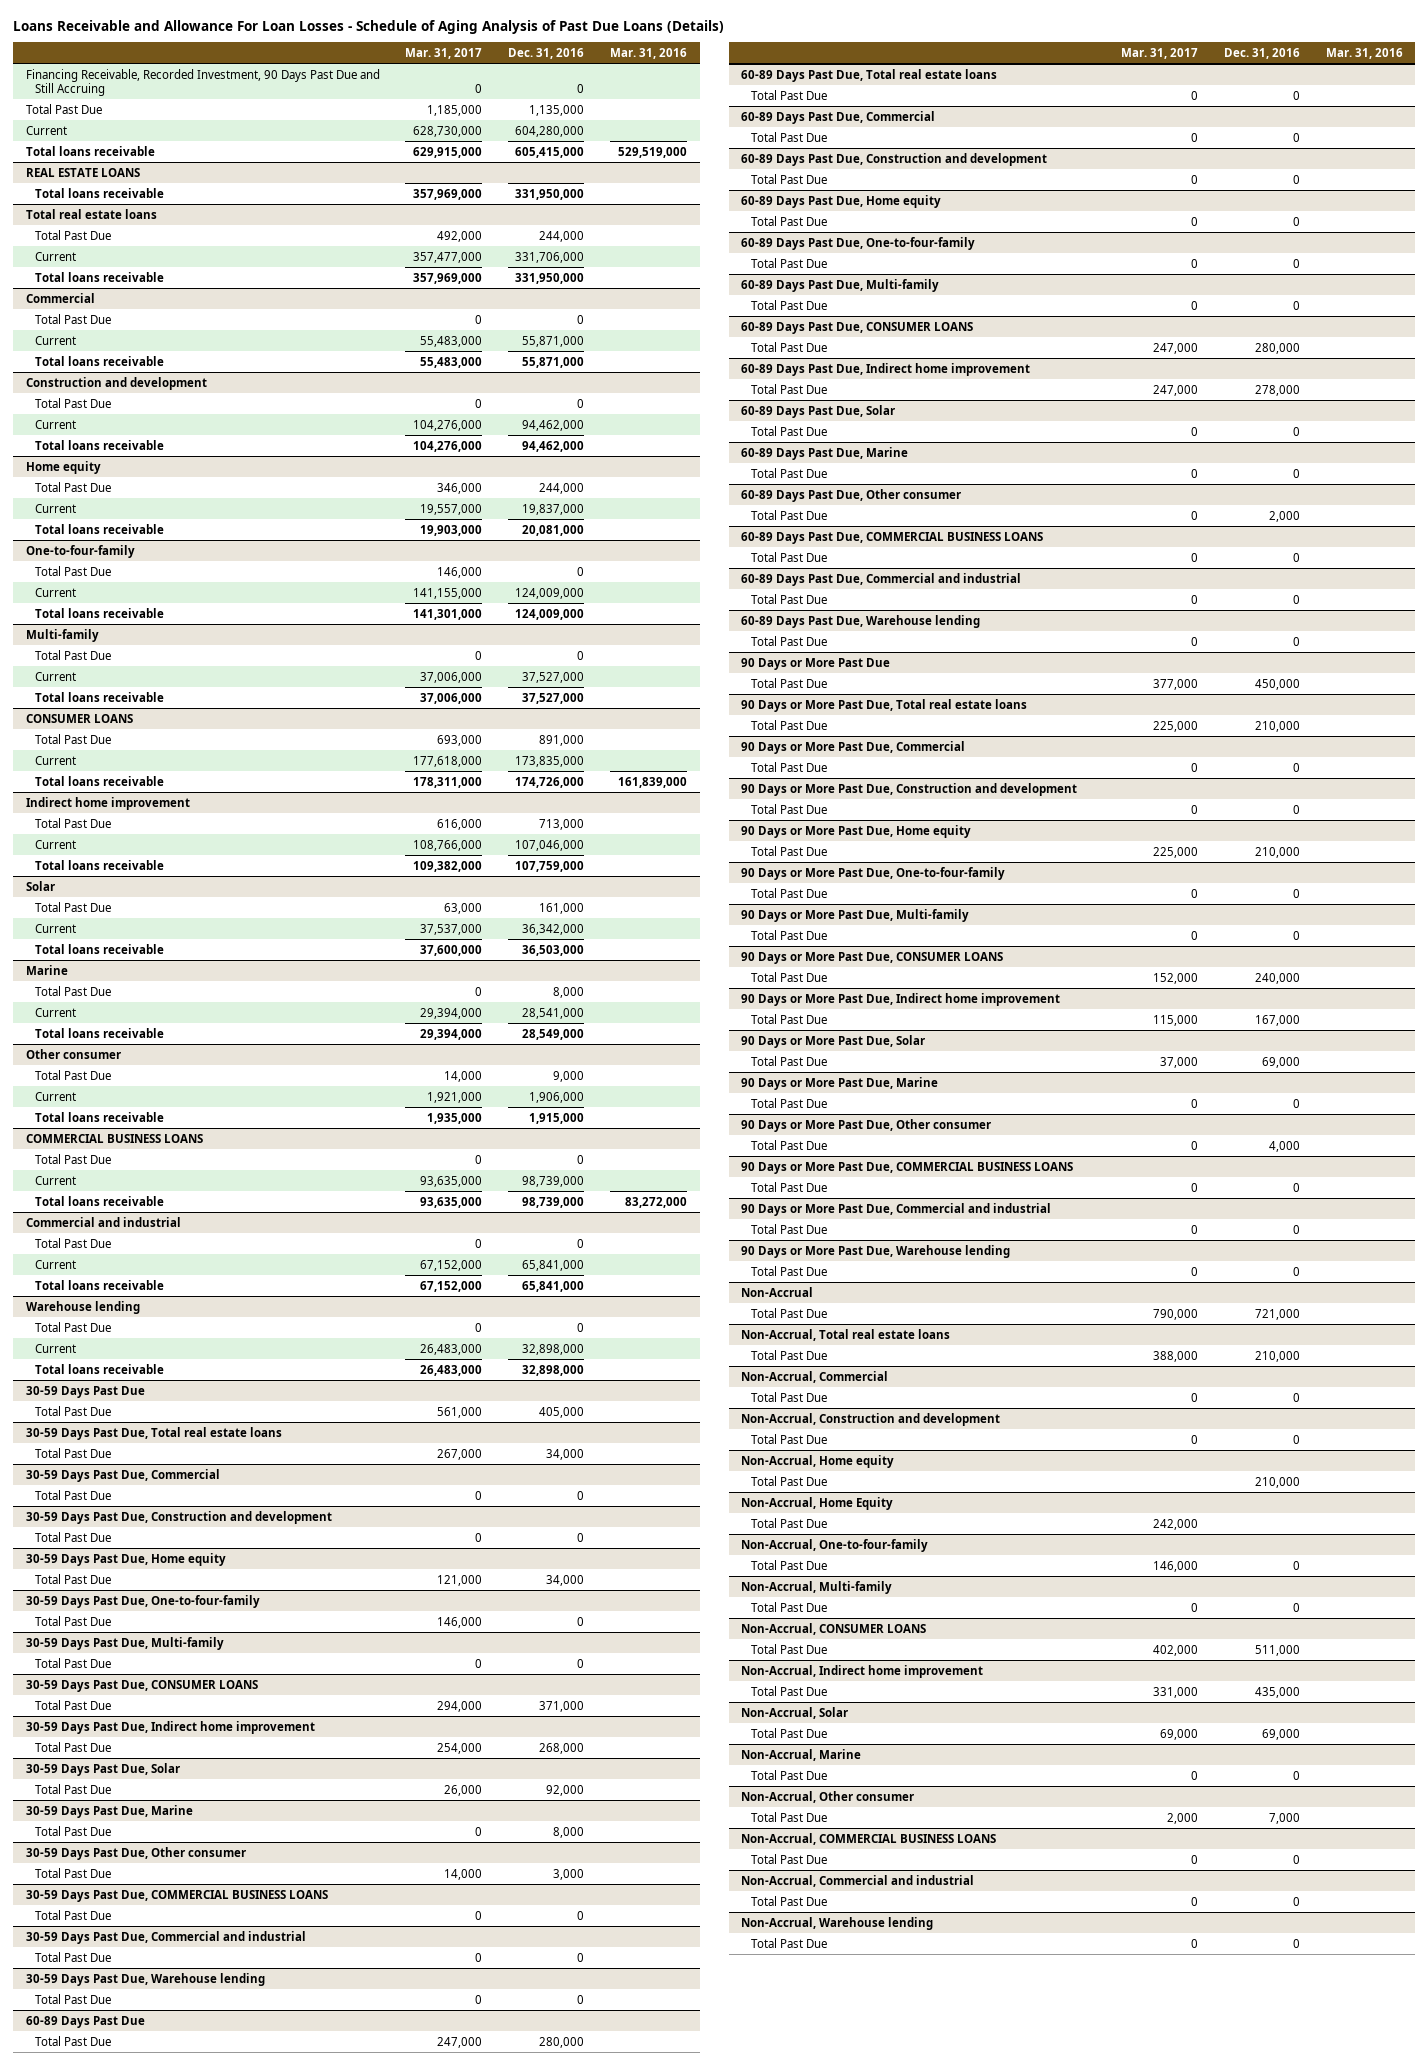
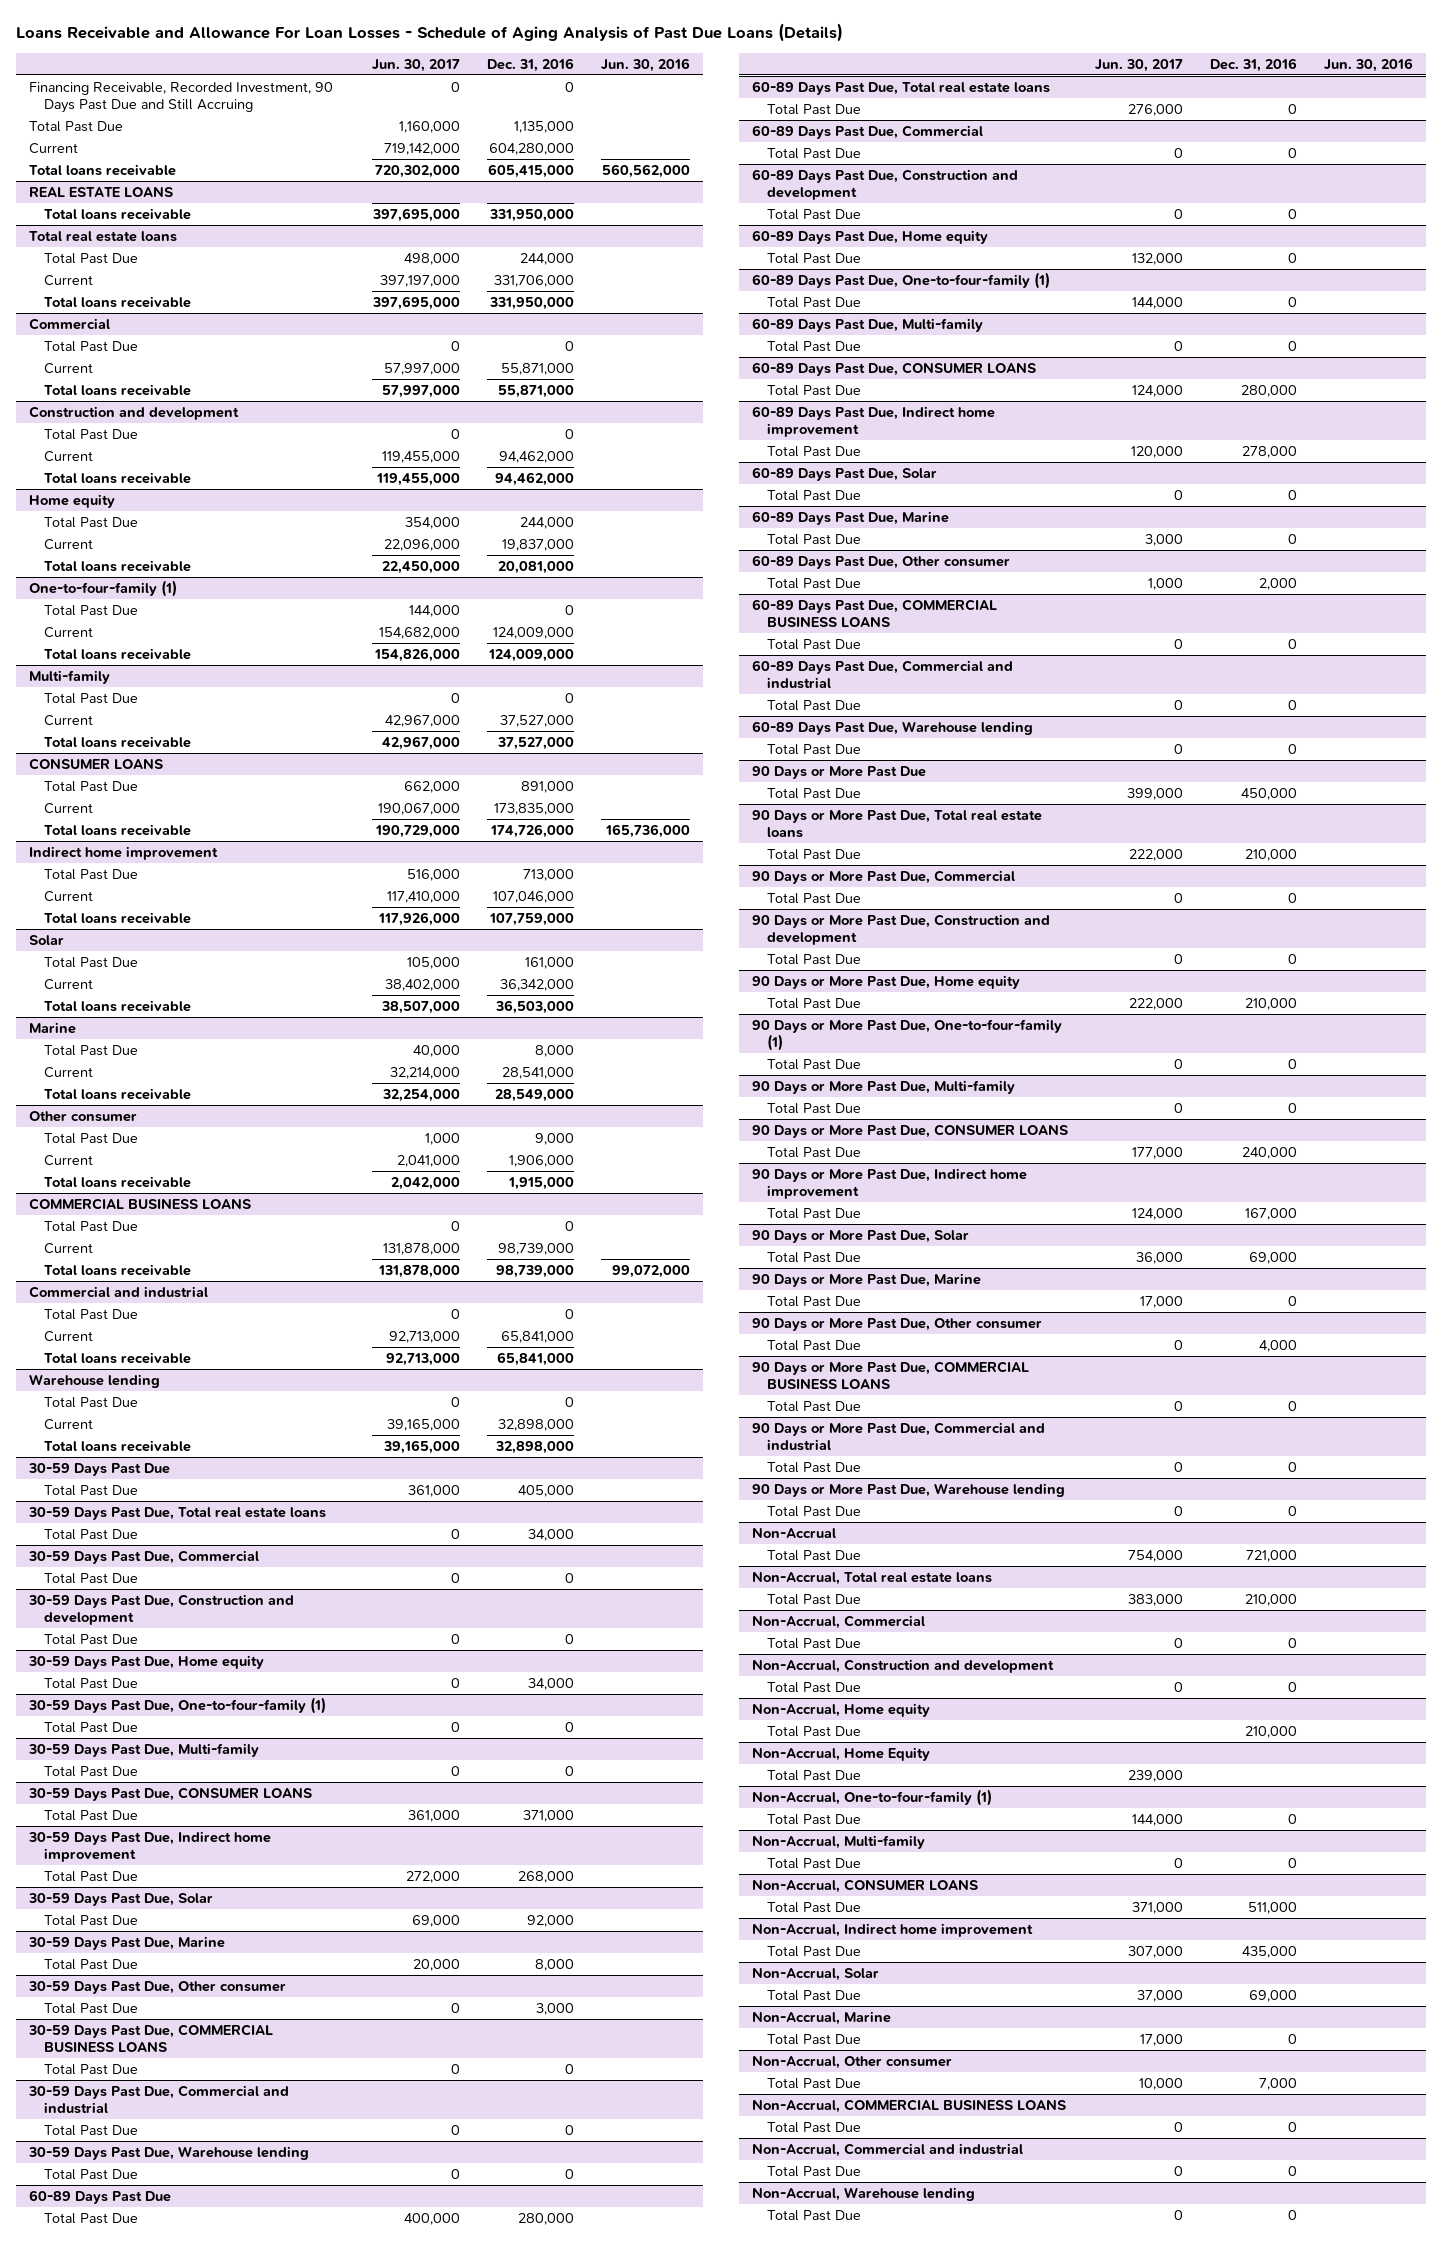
- | Mar. 31, 2017 | Dec. 31, 2016 | Mar. 31, 2016
+ | Jun. 30, 2017 | Dec. 31, 2016 | Jun. 30, 2016
- One-to-four-family
+ One-to-four-family (1)
- 30-59 Days Past Due, One-to-four-family
+ 30-59 Days Past Due, One-to-four-family (1)
- 60-89 Days Past Due, One-to-four-family
+ 60-89 Days Past Due, One-to-four-family (1)
- 90 Days or More Past Due, One-to-four-family
+ 90 Days or More Past Due, One-to-four-family (1)
- Non-Accrual, One-to-four-family
+ Non-Accrual, One-to-four-family (1)

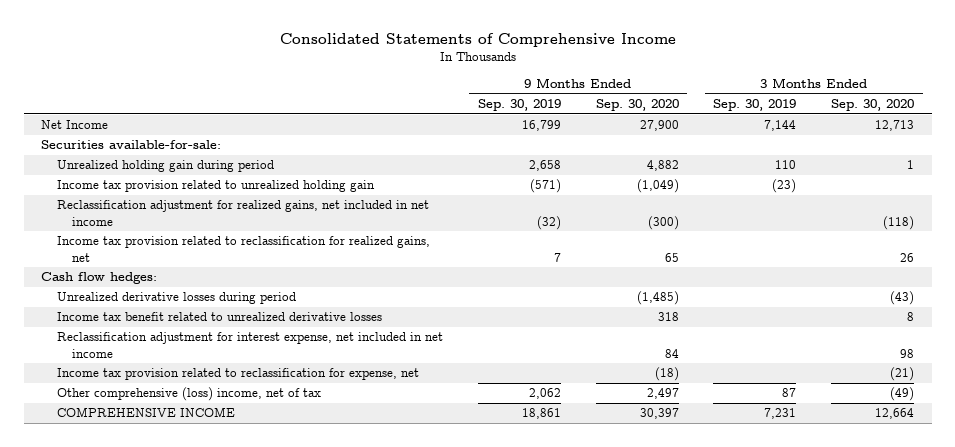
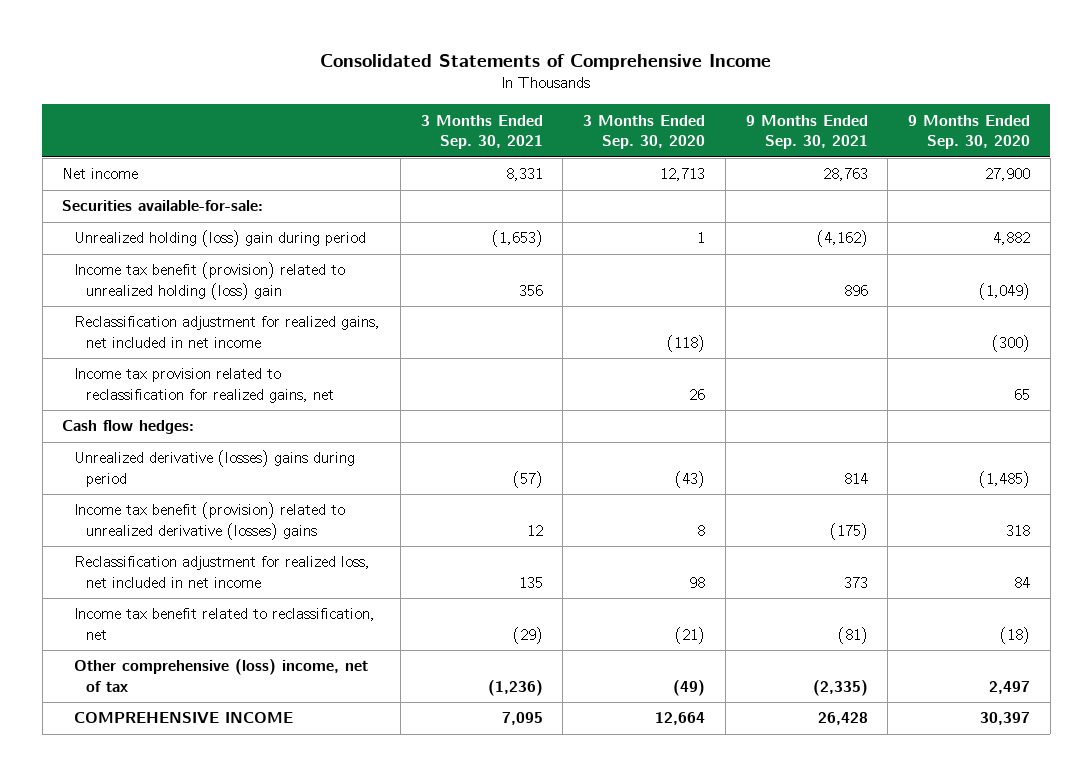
- | 9 Months Ended Sep. 30, 2019 | 9 Months Ended Sep. 30, 2020 | 3 Months Ended Sep. 30, 2019 | 3 Months Ended Sep. 30, 2020
+ | 3 Months Ended Sep. 30, 2021 | 3 Months Ended Sep. 30, 2020 | 9 Months Ended Sep. 30, 2021 | 9 Months Ended Sep. 30, 2020
- Net Income | 16,799 | 27,900 | 7,144 | 12,713
+ Net income | 8,331 | 12,713 | 28,763 | 27,900
- Unrealized holding gain during period | 2,658 | 4,882 | 110 | 1
- Income tax provision related to unrealized holding gain | (571) | (1,049) | (23) |
+ Unrealized holding (loss) gain during period | (1,653) | 1 | (4,162) | 4,882
+ Income tax benefit (provision) related to unrealized holding (loss) gain | 356 | | 896 | (1,049)
- Unrealized derivative losses during period | | (1,485) | | (43)
- Income tax benefit related to unrealized derivative losses | | 318 | | 8
- Reclassification adjustment for interest expense, net included in net income | | 84 | | 98
- Income tax provision related to reclassification for expense, net | | (18) | | (21)
+ Unrealized derivative (losses) gains during period | (57) | (43) | 814 | (1,485)
+ Income tax benefit (provision) related to unrealized derivative (losses) gains | 12 | 8 | (175) | 318
+ Reclassification adjustment for realized loss, net included in net income | 135 | 98 | 373 | 84
+ Income tax benefit related to reclassification, net | (29) | (21) | (81) | (18)

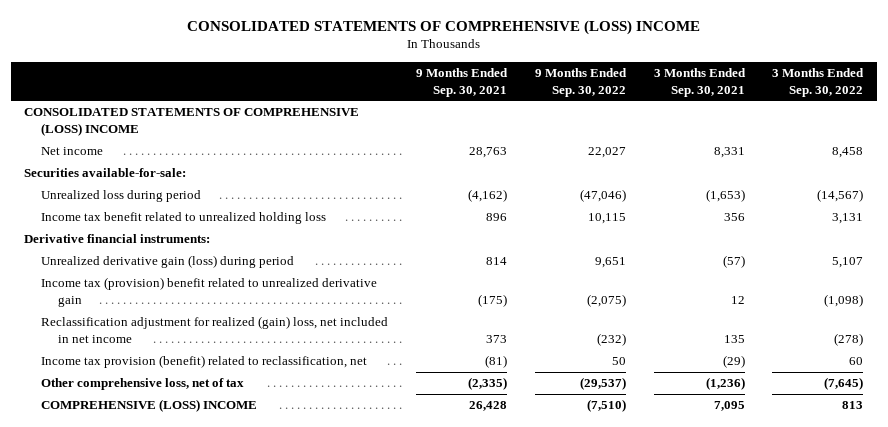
- Consolidated Statements of Comprehensive Income
+ CONSOLIDATED STATEMENTS OF COMPREHENSIVE (LOSS) INCOME
- | 3 Months Ended Sep. 30, 2021 | 3 Months Ended Sep. 30, 2020 | 9 Months Ended Sep. 30, 2021 | 9 Months Ended Sep. 30, 2020
+ | 9 Months Ended Sep. 30, 2021 | 9 Months Ended Sep. 30, 2022 | 3 Months Ended Sep. 30, 2021 | 3 Months Ended Sep. 30, 2022
+ CONSOLIDATED STATEMENTS OF COMPREHENSIVE (LOSS) INCOME
- Unrealized holding (loss) gain during period | (1,653) | 1 | (4,162) | 4,882
- Income tax benefit (provision) related to unrealized holding (loss) gain | 356 | | 896 | (1,049)
- Reclassification adjustment for realized gains, net included in net income | | (118) | | (300)
- Income tax provision related to reclassification for realized gains, net | | 26 | | 65
- Cash flow hedges:
- Unrealized derivative (losses) gains during period | (57) | (43) | 814 | (1,485)
- Income tax benefit (provision) related to unrealized derivative (losses) gains | 12 | 8 | (175) | 318
- Reclassification adjustment for realized loss, net included in net income | 135 | 98 | 373 | 84
- Income tax benefit related to reclassification, net | (29) | (21) | (81) | (18)
- Other comprehensive (loss) income, net of tax | (1,236) | (49) | (2,335) | 2,497
- COMPREHENSIVE INCOME | 7,095 | 12,664 | 26,428 | 30,397
+ Unrealized loss during period | (4,162) | (47,046) | (1,653) | (14,567)
+ Income tax benefit related to unrealized holding loss | 896 | 10,115 | 356 | 3,131
+ Derivative financial instruments:
+ Unrealized derivative gain (loss) during period | 814 | 9,651 | (57) | 5,107
+ Income tax (provision) benefit related to unrealized derivative gain | (175) | (2,075) | 12 | (1,098)
+ Reclassification adjustment for realized (gain) loss, net included in net income | 373 | (232) | 135 | (278)
+ Income tax provision (benefit) related to reclassification, net | (81) | 50 | (29) | 60
+ Other comprehensive loss, net of tax | (2,335) | (29,537) | (1,236) | (7,645)
+ COMPREHENSIVE (LOSS) INCOME | 26,428 | (7,510) | 7,095 | 813

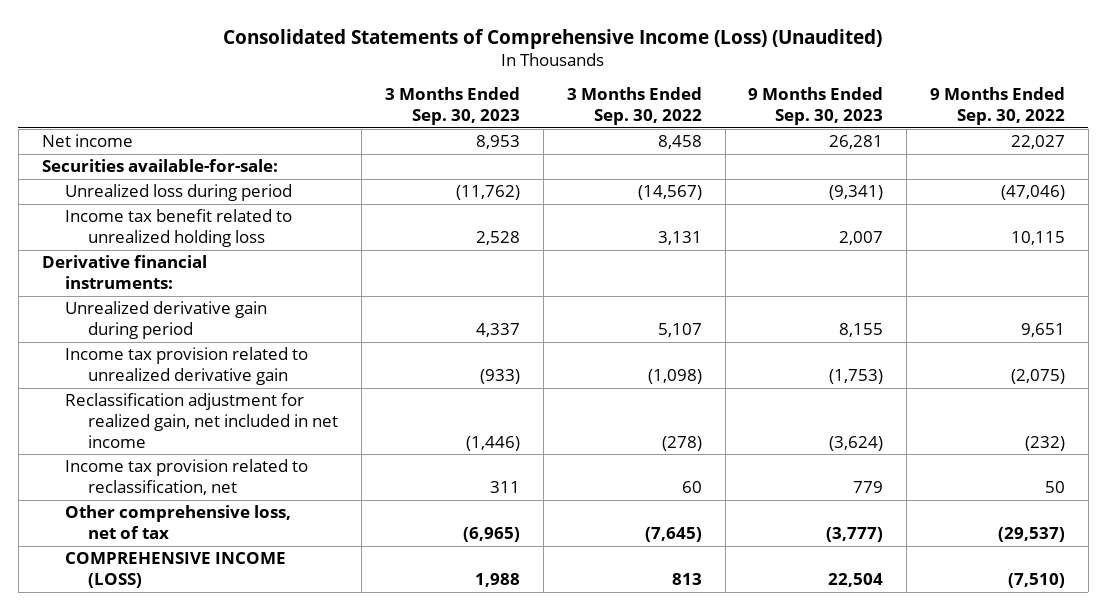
- CONSOLIDATED STATEMENTS OF COMPREHENSIVE (LOSS) INCOME
+ Consolidated Statements of Comprehensive Income (Loss) (Unaudited)
- | 9 Months Ended Sep. 30, 2021 | 9 Months Ended Sep. 30, 2022 | 3 Months Ended Sep. 30, 2021 | 3 Months Ended Sep. 30, 2022
+ | 3 Months Ended Sep. 30, 2023 | 3 Months Ended Sep. 30, 2022 | 9 Months Ended Sep. 30, 2023 | 9 Months Ended Sep. 30, 2022
- CONSOLIDATED STATEMENTS OF COMPREHENSIVE (LOSS) INCOME
- Unrealized derivative gain (loss) during period | 814 | 9,651 | (57) | 5,107
- Income tax (provision) benefit related to unrealized derivative gain | (175) | (2,075) | 12 | (1,098)
- Reclassification adjustment for realized (gain) loss, net included in net income | 373 | (232) | 135 | (278)
- Income tax provision (benefit) related to reclassification, net | (81) | 50 | (29) | 60
+ Unrealized derivative gain during period | 4,337 | 5,107 | 8,155 | 9,651
+ Income tax provision related to unrealized derivative gain | (933) | (1,098) | (1,753) | (2,075)
+ Reclassification adjustment for realized gain, net included in net income | (1,446) | (278) | (3,624) | (232)
+ Income tax provision related to reclassification, net | 311 | 60 | 779 | 50
- COMPREHENSIVE (LOSS) INCOME | 26,428 | (7,510) | 7,095 | 813
+ COMPREHENSIVE INCOME (LOSS) | 1,988 | 813 | 22,504 | (7,510)

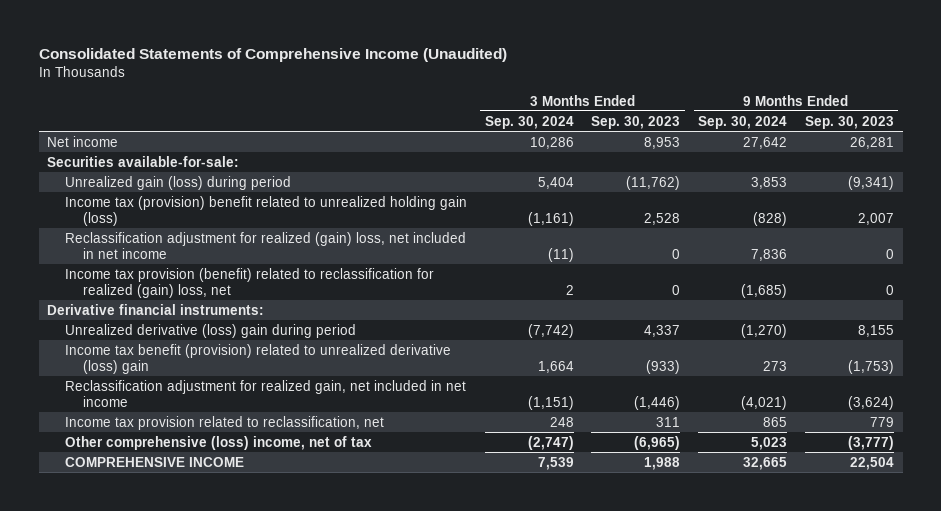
- Consolidated Statements of Comprehensive Income (Loss) (Unaudited)
+ Consolidated Statements of Comprehensive Income (Unaudited)
- | 3 Months Ended Sep. 30, 2023 | 3 Months Ended Sep. 30, 2022 | 9 Months Ended Sep. 30, 2023 | 9 Months Ended Sep. 30, 2022
+ | 3 Months Ended Sep. 30, 2024 | 3 Months Ended Sep. 30, 2023 | 9 Months Ended Sep. 30, 2024 | 9 Months Ended Sep. 30, 2023
- Unrealized loss during period | (11,762) | (14,567) | (9,341) | (47,046)
- Income tax benefit related to unrealized holding loss | 2,528 | 3,131 | 2,007 | 10,115
+ Unrealized gain (loss) during period | 5,404 | (11,762) | 3,853 | (9,341)
+ Income tax (provision) benefit related to unrealized holding gain (loss) | (1,161) | 2,528 | (828) | 2,007
+ Reclassification adjustment for realized (gain) loss, net included in net income | (11) | 0 | 7,836 | 0
+ Income tax provision (benefit) related to reclassification for realized (gain) loss, net | 2 | 0 | (1,685) | 0
- Unrealized derivative gain during period | 4,337 | 5,107 | 8,155 | 9,651
- Income tax provision related to unrealized derivative gain | (933) | (1,098) | (1,753) | (2,075)
+ Unrealized derivative (loss) gain during period | (7,742) | 4,337 | (1,270) | 8,155
+ Income tax benefit (provision) related to unrealized derivative (loss) gain | 1,664 | (933) | 273 | (1,753)
- Other comprehensive loss, net of tax | (6,965) | (7,645) | (3,777) | (29,537)
- COMPREHENSIVE INCOME (LOSS) | 1,988 | 813 | 22,504 | (7,510)
+ Other comprehensive (loss) income, net of tax | (2,747) | (6,965) | 5,023 | (3,777)
+ COMPREHENSIVE INCOME | 7,539 | 1,988 | 32,665 | 22,504

